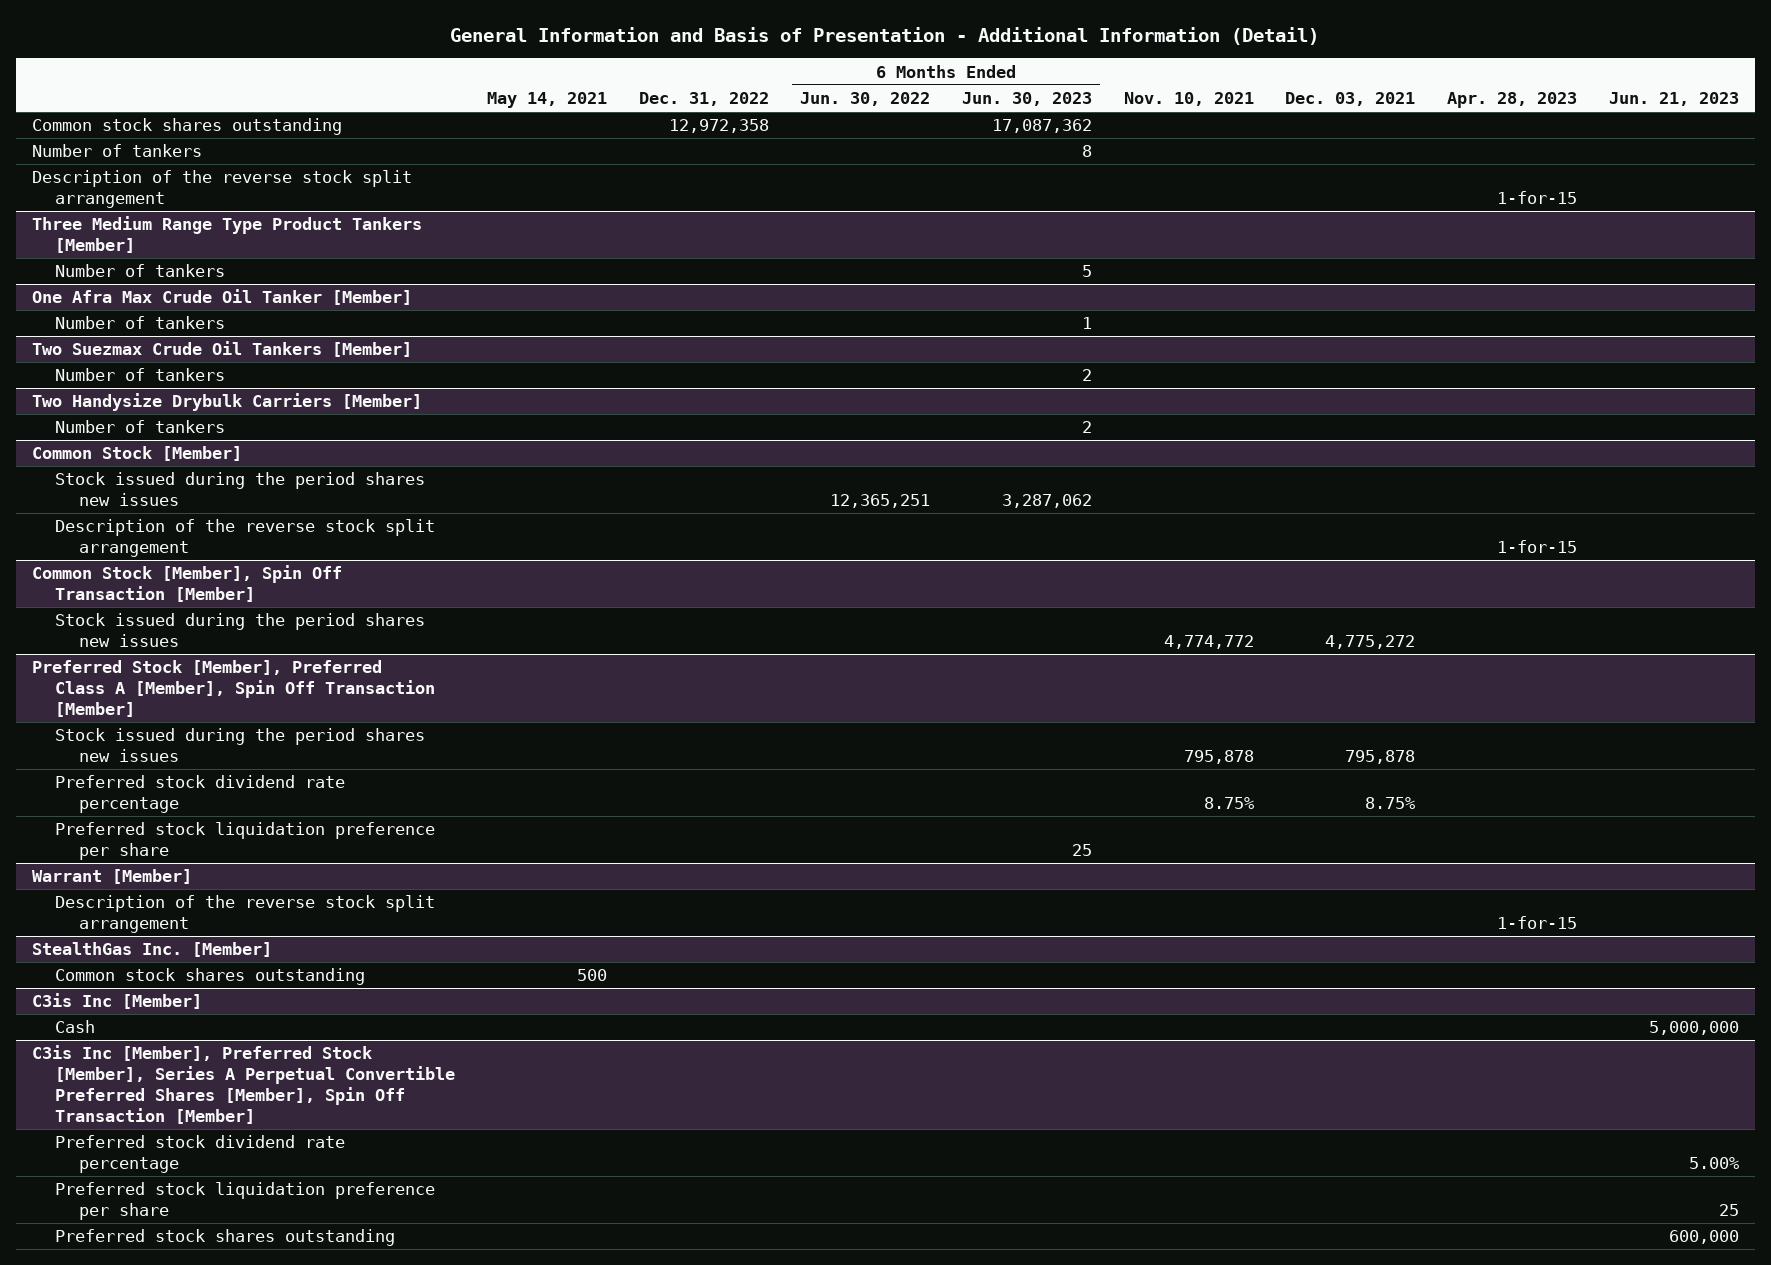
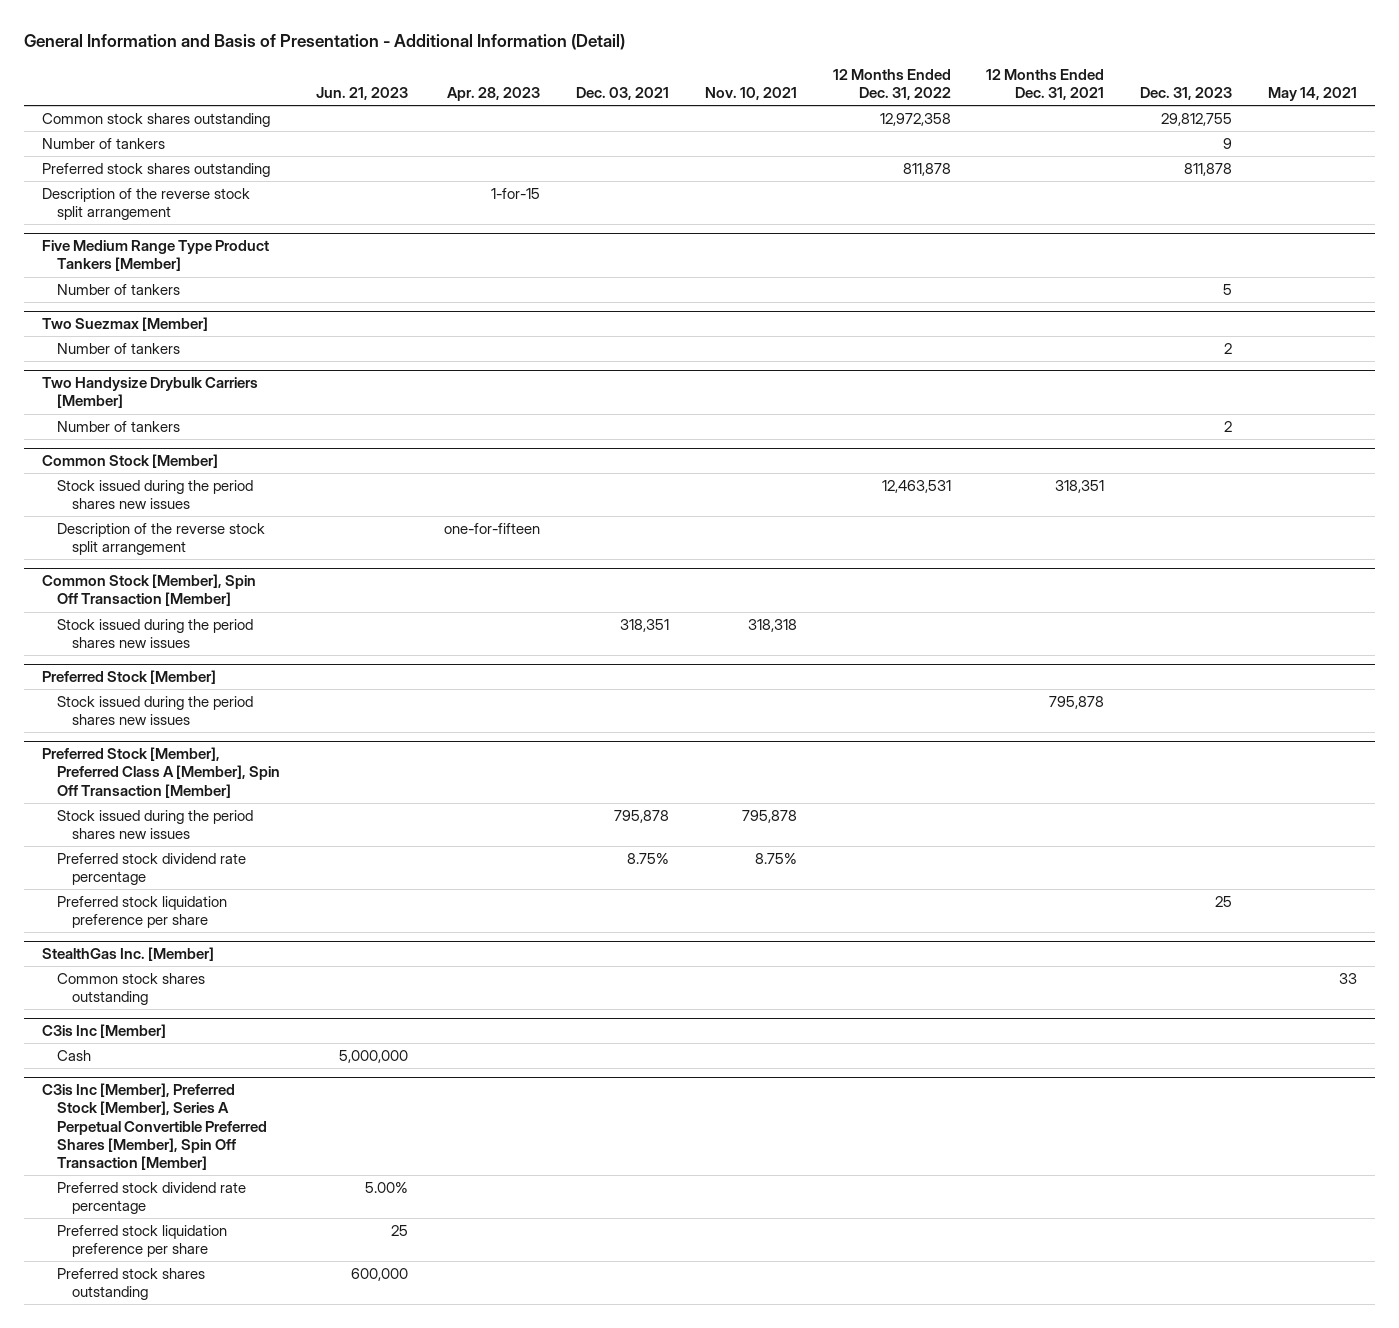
- | May 14, 2021 | Dec. 31, 2022 | 6 Months Ended Jun. 30, 2022 | 6 Months Ended Jun. 30, 2023 | Nov. 10, 2021 | Dec. 03, 2021 | Apr. 28, 2023 | Jun. 21, 2023
+ | Jun. 21, 2023 | Apr. 28, 2023 | Dec. 03, 2021 | Nov. 10, 2021 | 12 Months Ended Dec. 31, 2022 | 12 Months Ended Dec. 31, 2021 | Dec. 31, 2023 | May 14, 2021
+ Preferred stock shares outstanding | | | | | 811,878 | | 811,878 |
- Three Medium Range Type Product Tankers [Member]
- Number of tankers | | | | 5 | | | |
- One Afra Max Crude Oil Tanker [Member]
- Number of tankers | | | | 1 | | | |
- Two Suezmax Crude Oil Tankers [Member]
- Number of tankers | | | | 2 | | | |
+ Five Medium Range Type Product Tankers [Member]
+ Number of tankers | | | | | | | 5 |
+ Two Suezmax [Member]
+ Number of tankers | | | | | | | 2 |
@ Common Stock [Member]
- Description of the reverse stock split arrangement | | | | | | | 1-for-15 |
+ Description of the reverse stock split arrangement | | one-for-fifteen | | | | | |
@ Common Stock [Member], Spin Off Transaction [Member]
- Stock issued during the period shares new issues | | | | | 4,774,772 | 4,775,272 | |
+ Stock issued during the period shares new issues | | | 318,351 | 318,318 | | | |
+ Preferred Stock [Member]
+ Stock issued during the period shares new issues | | | | | | 795,878 | |
- Warrant [Member]
- Description of the reverse stock split arrangement | | | | | | | 1-for-15 |
@ StealthGas Inc. [Member]
- Common stock shares outstanding | 500 | | | | | | |
+ Common stock shares outstanding | | | | | | | | 33

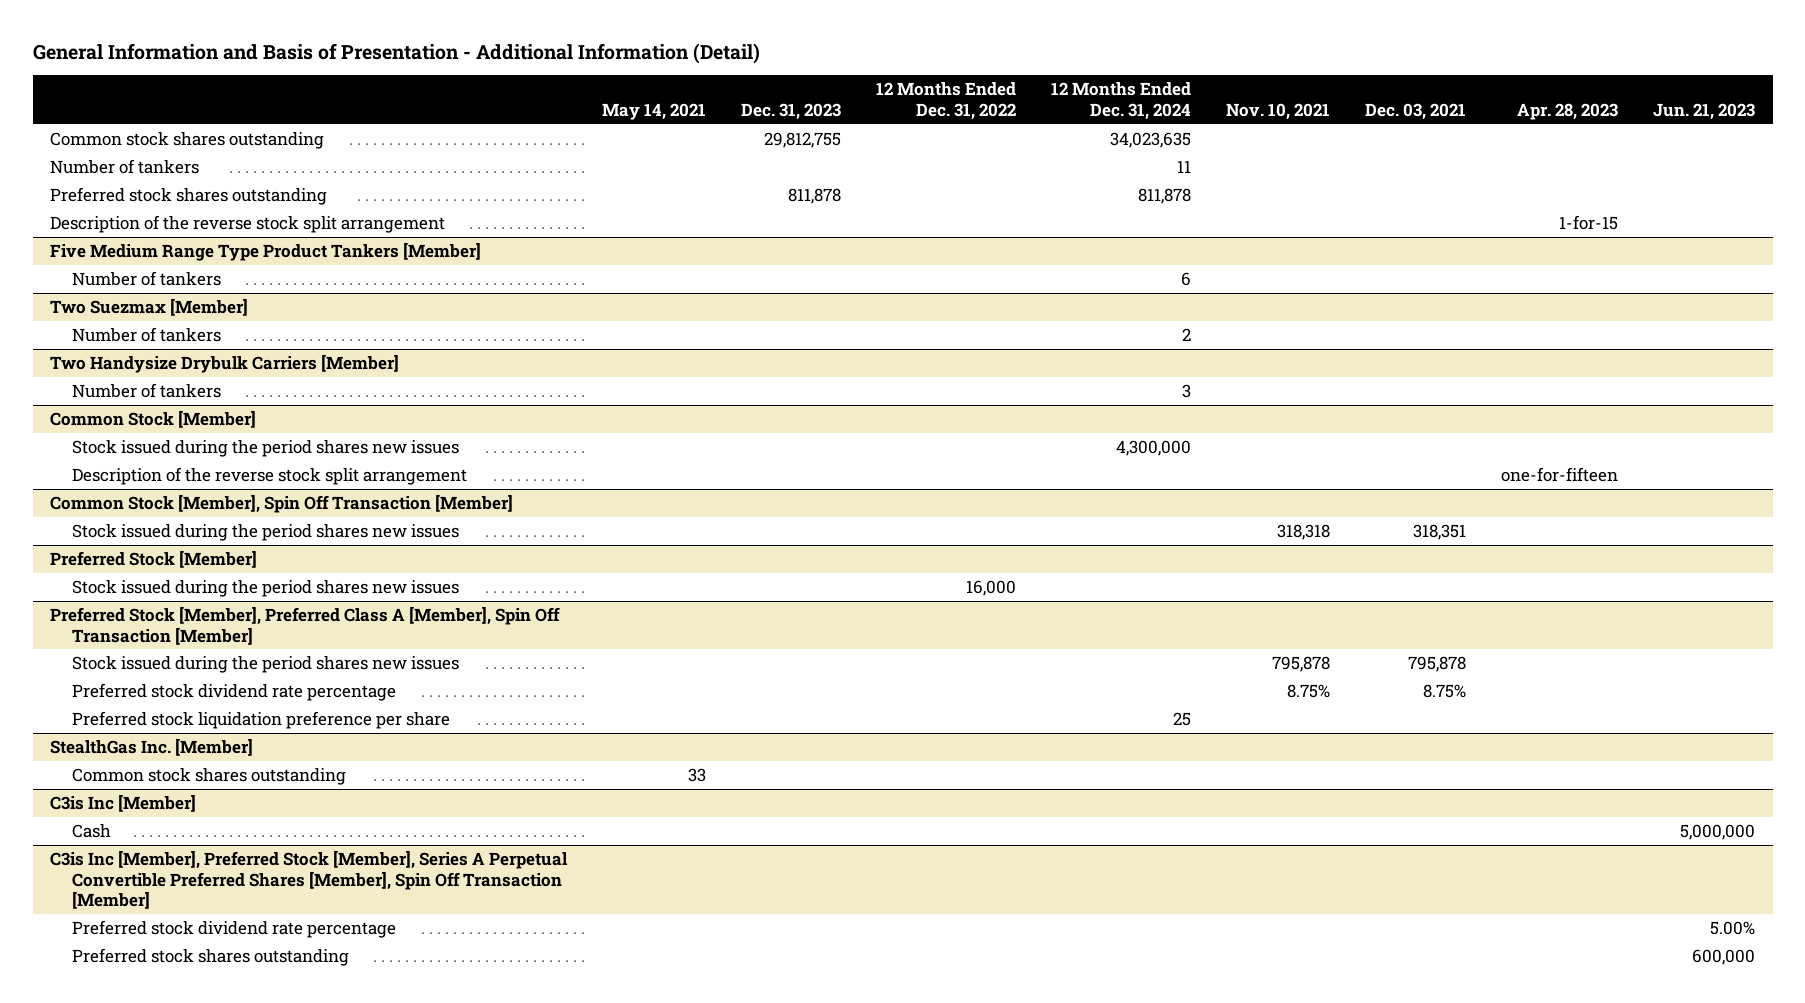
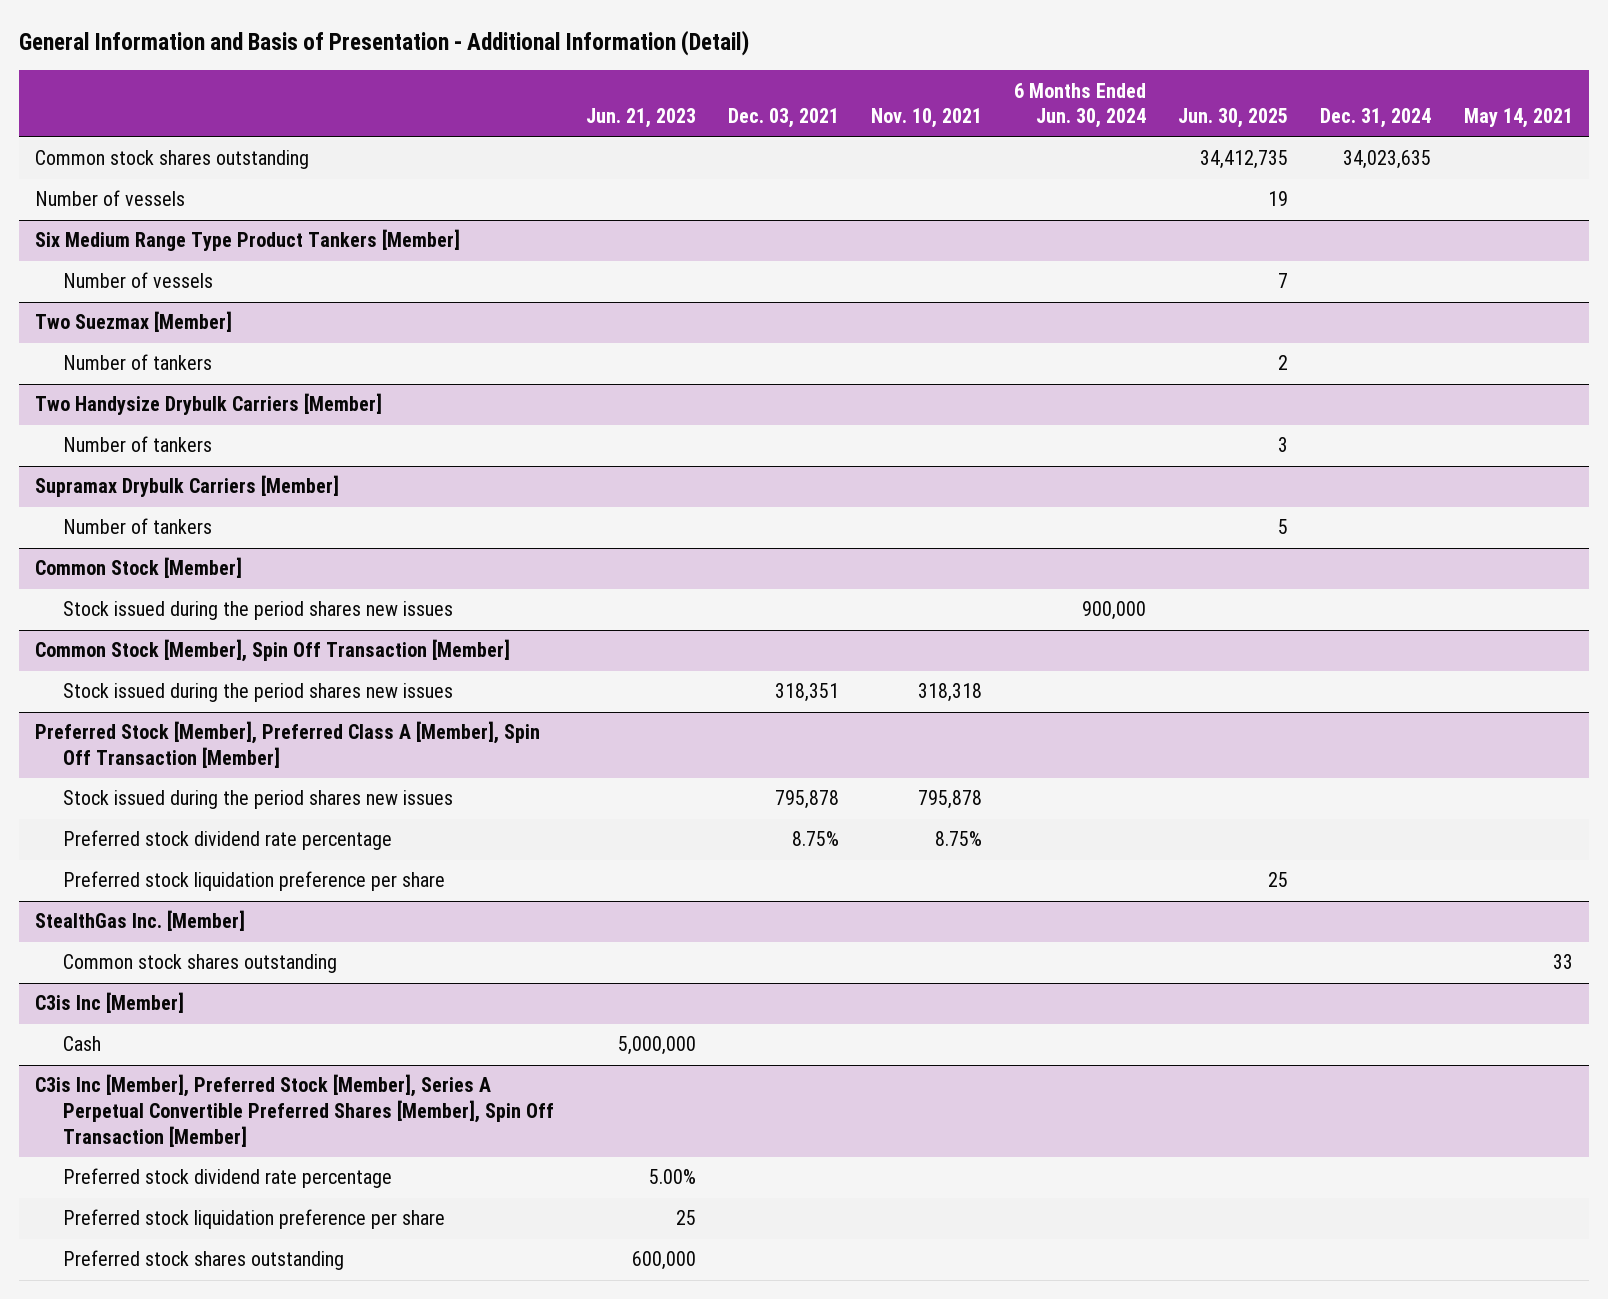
- | May 14, 2021 | Dec. 31, 2023 | 12 Months Ended Dec. 31, 2022 | 12 Months Ended Dec. 31, 2024 | Nov. 10, 2021 | Dec. 03, 2021 | Apr. 28, 2023 | Jun. 21, 2023
+ | Jun. 21, 2023 | Dec. 03, 2021 | Nov. 10, 2021 | 6 Months Ended Jun. 30, 2024 | Jun. 30, 2025 | Dec. 31, 2024 | May 14, 2021
- Number of tankers | | | | 11 | | | |
- Preferred stock shares outstanding | | 811,878 | | 811,878 | | | |
- Description of the reverse stock split arrangement | | | | | | | 1-for-15 |
- Five Medium Range Type Product Tankers [Member]
- Number of tankers | | | | 6 | | | |
+ Number of vessels | | | | | 19 | |
+ Six Medium Range Type Product Tankers [Member]
+ Number of vessels | | | | | 7 | |
+ Supramax Drybulk Carriers [Member]
+ Number of tankers | | | | | 5 | |
@ Common Stock [Member]
- Description of the reverse stock split arrangement | | | | | | | one-for-fifteen |
- Preferred Stock [Member]
- Stock issued during the period shares new issues | | | 16,000 | | | | |
@ C3is Inc [Member], Preferred Stock [Member], Series A Perpetual Convertible Preferred Shares [Member], Spin Off Transaction [Member]
+ Preferred stock liquidation preference per share | 25 | | | | | |

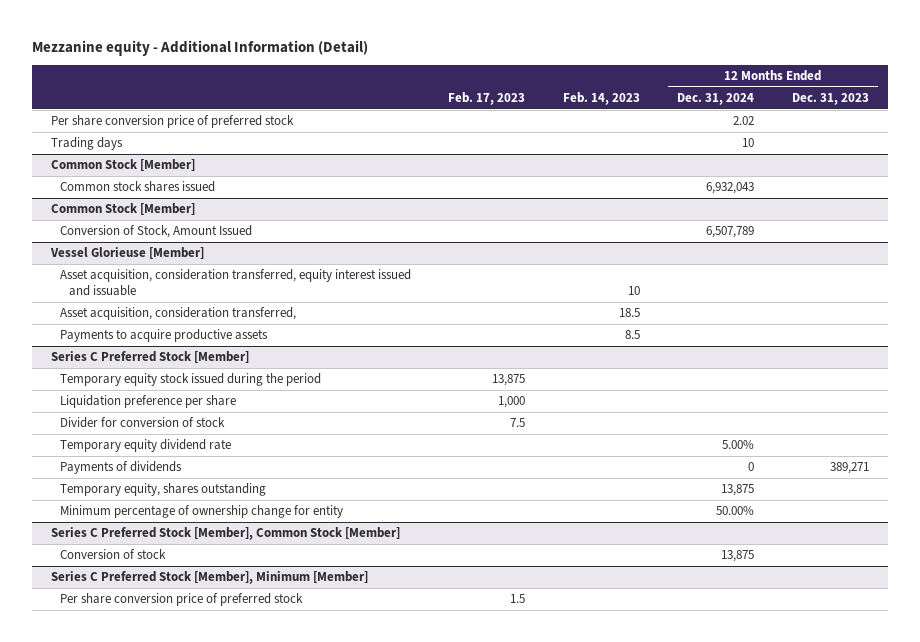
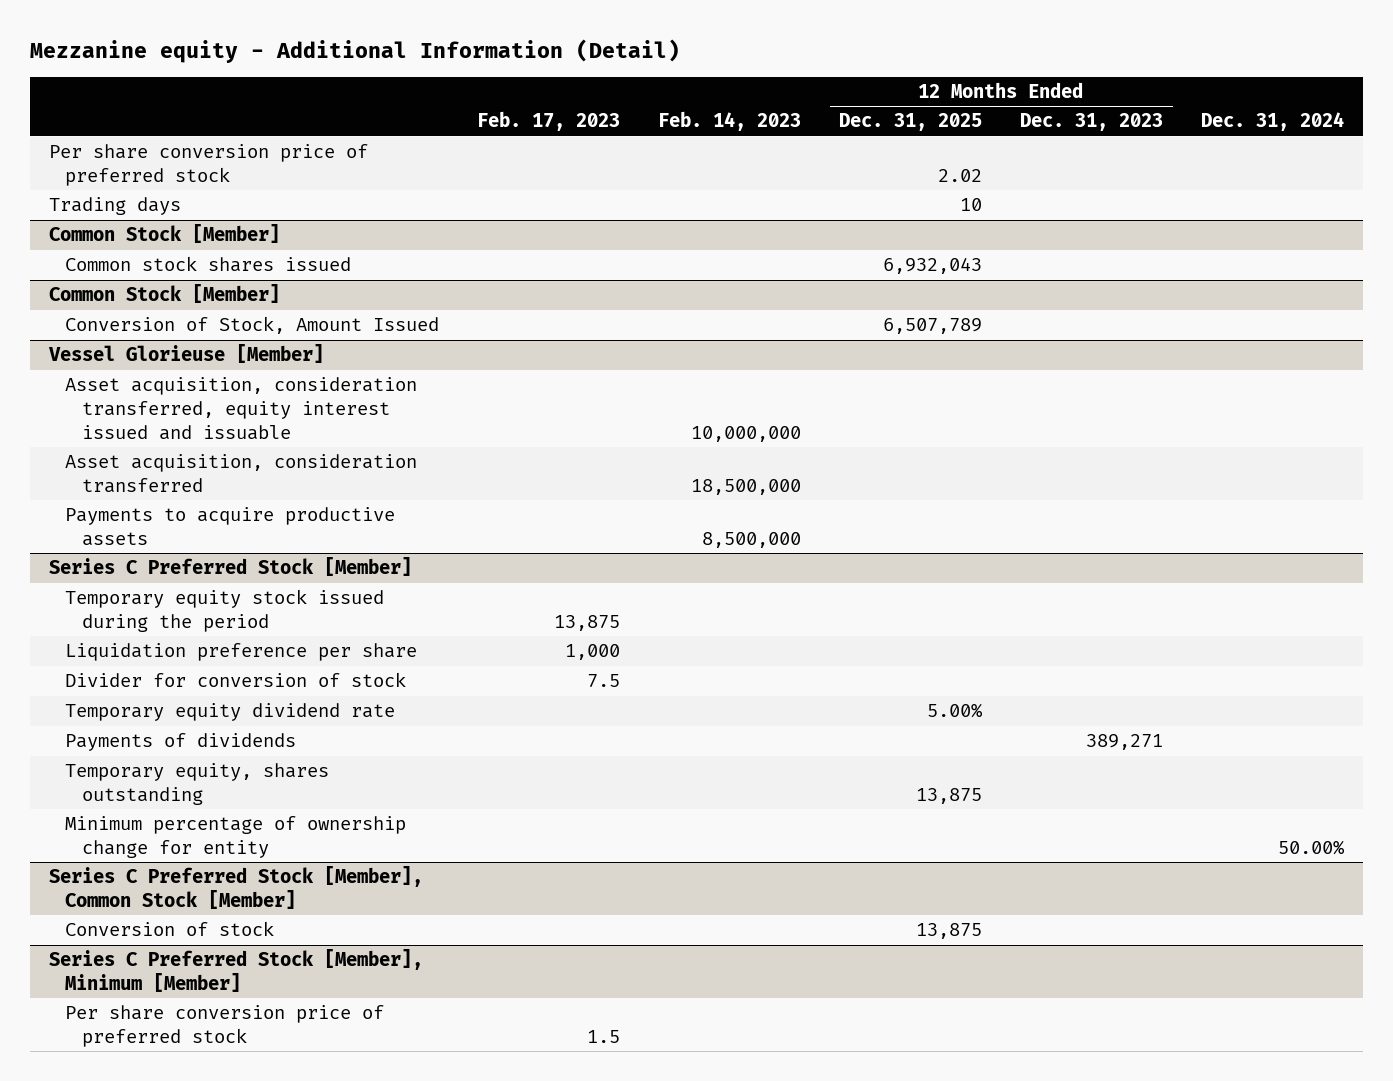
- | Feb. 17, 2023 | Feb. 14, 2023 | 12 Months Ended Dec. 31, 2024 | 12 Months Ended Dec. 31, 2023
+ | Feb. 17, 2023 | Feb. 14, 2023 | 12 Months Ended Dec. 31, 2025 | 12 Months Ended Dec. 31, 2023 | Dec. 31, 2024
@ Vessel Glorieuse [Member]
- Asset acquisition, consideration transferred, equity interest issued and issuable | | 10 | |
- Asset acquisition, consideration transferred, | | 18.5 | |
- Payments to acquire productive assets | | 8.5 | |
+ Asset acquisition, consideration transferred, equity interest issued and issuable | | 10,000,000 | | |
+ Asset acquisition, consideration transferred | | 18,500,000 | | |
+ Payments to acquire productive assets | | 8,500,000 | | |

